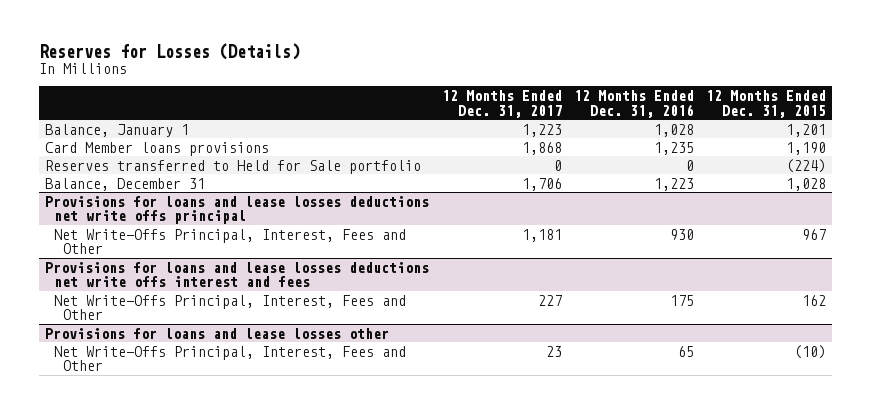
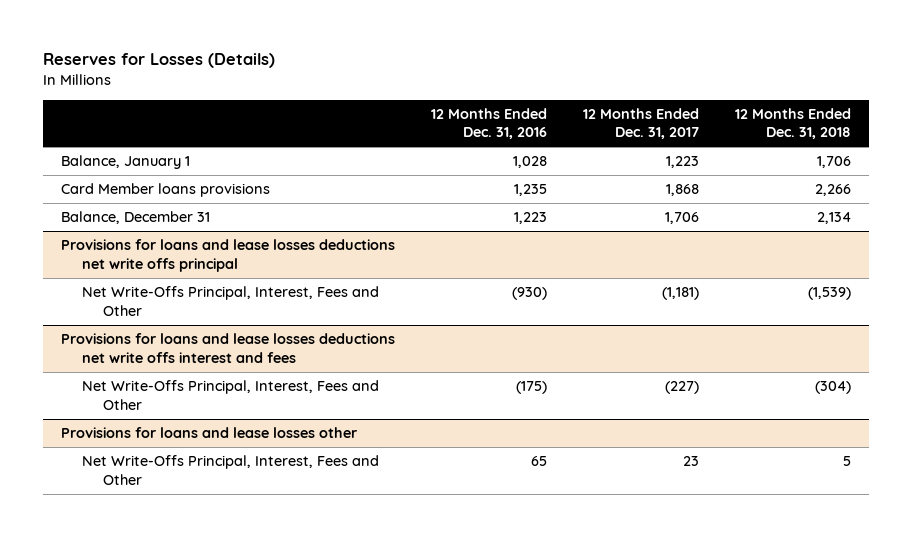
- | 12 Months Ended Dec. 31, 2017 | 12 Months Ended Dec. 31, 2016 | 12 Months Ended Dec. 31, 2015
+ | 12 Months Ended Dec. 31, 2016 | 12 Months Ended Dec. 31, 2017 | 12 Months Ended Dec. 31, 2018
- Reserves transferred to Held for Sale portfolio | 0 | 0 | (224)
@ Provisions for loans and lease losses deductions net write offs principal
- Net Write-Offs Principal, Interest, Fees and Other | 1,181 | 930 | 967
+ Net Write-Offs Principal, Interest, Fees and Other | (930) | (1,181) | (1,539)
@ Provisions for loans and lease losses deductions net write offs interest and fees
- Net Write-Offs Principal, Interest, Fees and Other | 227 | 175 | 162
+ Net Write-Offs Principal, Interest, Fees and Other | (175) | (227) | (304)

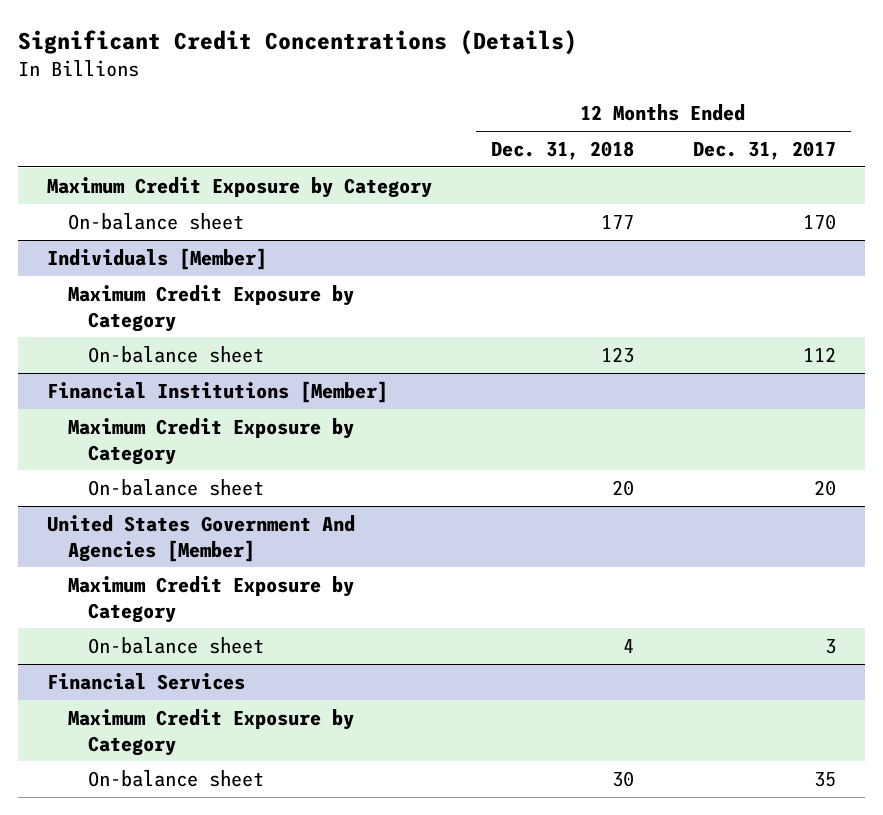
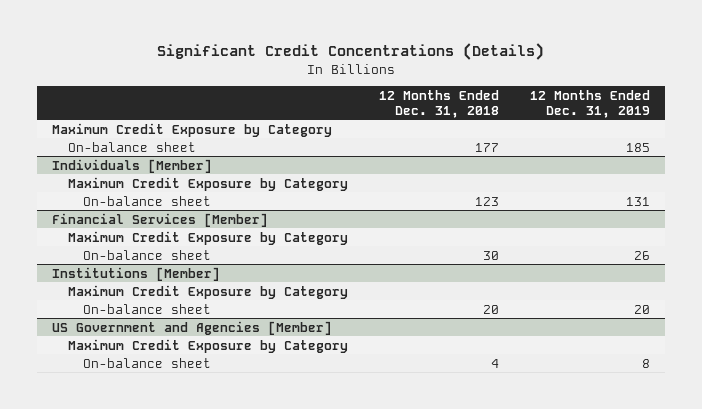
- | 12 Months Ended Dec. 31, 2018 | 12 Months Ended Dec. 31, 2017
+ | 12 Months Ended Dec. 31, 2018 | 12 Months Ended Dec. 31, 2019
- Financial Institutions [Member]
+ Financial Services [Member]
+ On-balance sheet | 30 | 26
+ Institutions [Member]
+ Maximum Credit Exposure by Category
- United States Government And Agencies [Member]
+ US Government and Agencies [Member]
- Financial Services
- Maximum Credit Exposure by Category
- On-balance sheet | 30 | 35

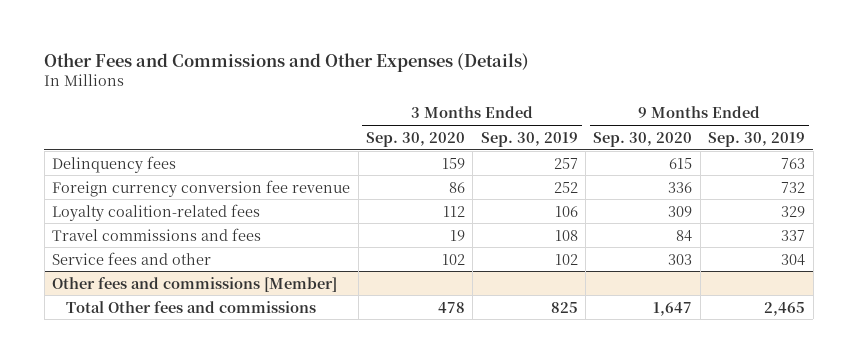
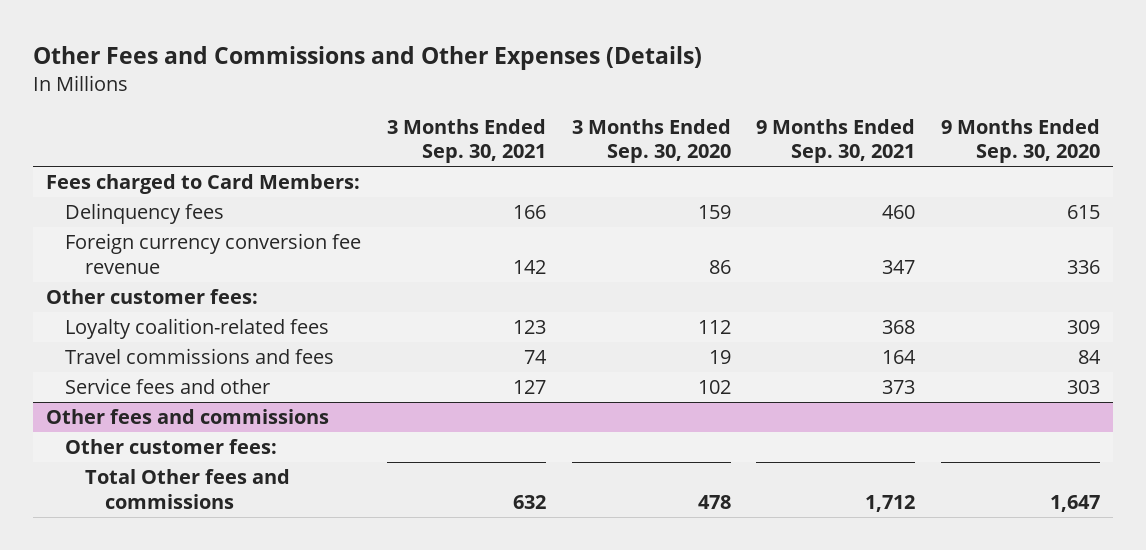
- | 3 Months Ended Sep. 30, 2020 | 3 Months Ended Sep. 30, 2019 | 9 Months Ended Sep. 30, 2020 | 9 Months Ended Sep. 30, 2019
+ | 3 Months Ended Sep. 30, 2021 | 3 Months Ended Sep. 30, 2020 | 9 Months Ended Sep. 30, 2021 | 9 Months Ended Sep. 30, 2020
+ Fees charged to Card Members:
+ Other customer fees:
- Other fees and commissions [Member]
+ Other fees and commissions
+ Other customer fees:

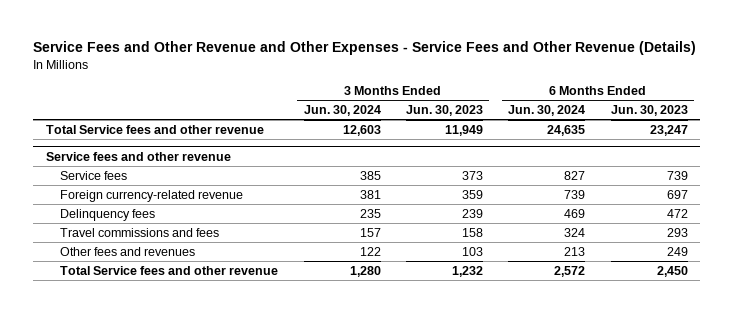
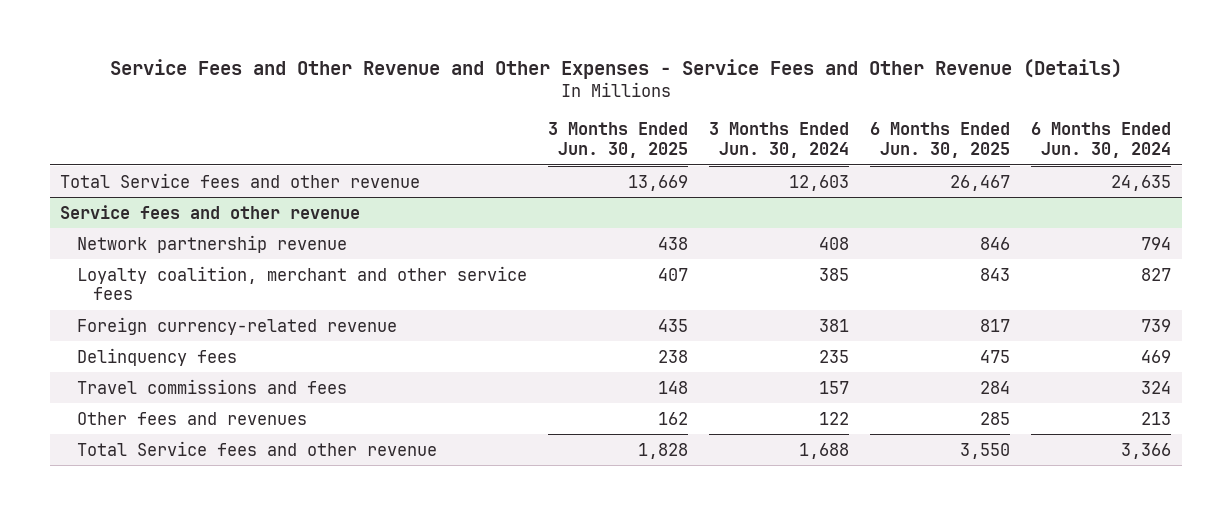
- | 3 Months Ended Jun. 30, 2024 | 3 Months Ended Jun. 30, 2023 | 6 Months Ended Jun. 30, 2024 | 6 Months Ended Jun. 30, 2023
+ | 3 Months Ended Jun. 30, 2025 | 3 Months Ended Jun. 30, 2024 | 6 Months Ended Jun. 30, 2025 | 6 Months Ended Jun. 30, 2024
@ Service fees and other revenue
- Service fees | 385 | 373 | 827 | 739
+ Network partnership revenue | 438 | 408 | 846 | 794
+ Loyalty coalition, merchant and other service fees | 407 | 385 | 843 | 827
- Total Service fees and other revenue | 1,280 | 1,232 | 2,572 | 2,450
+ Total Service fees and other revenue | 1,828 | 1,688 | 3,550 | 3,366

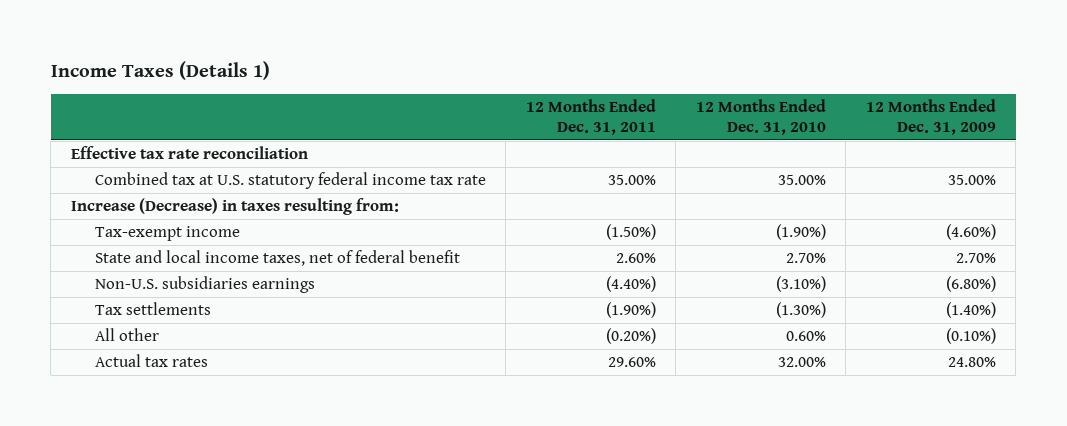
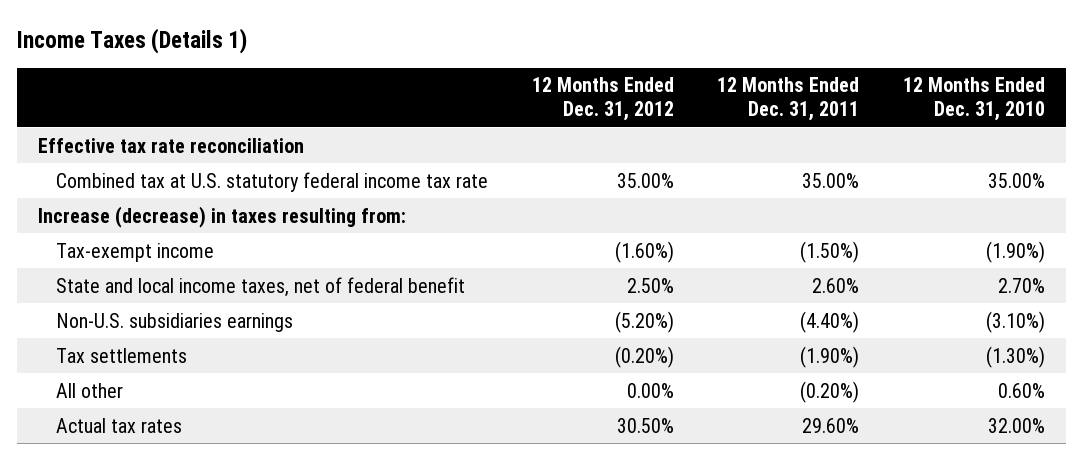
- | 12 Months Ended Dec. 31, 2011 | 12 Months Ended Dec. 31, 2010 | 12 Months Ended Dec. 31, 2009
+ | 12 Months Ended Dec. 31, 2012 | 12 Months Ended Dec. 31, 2011 | 12 Months Ended Dec. 31, 2010
- Increase (Decrease) in taxes resulting from:
+ Increase (decrease) in taxes resulting from:

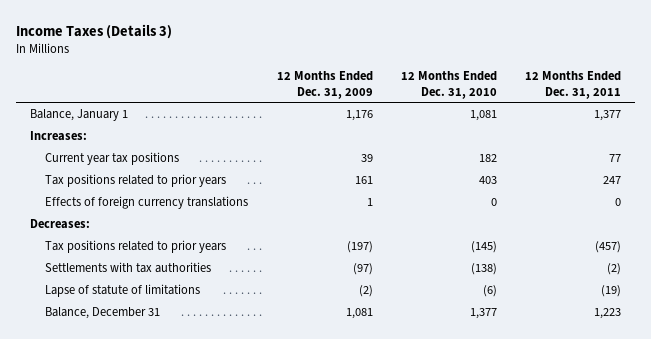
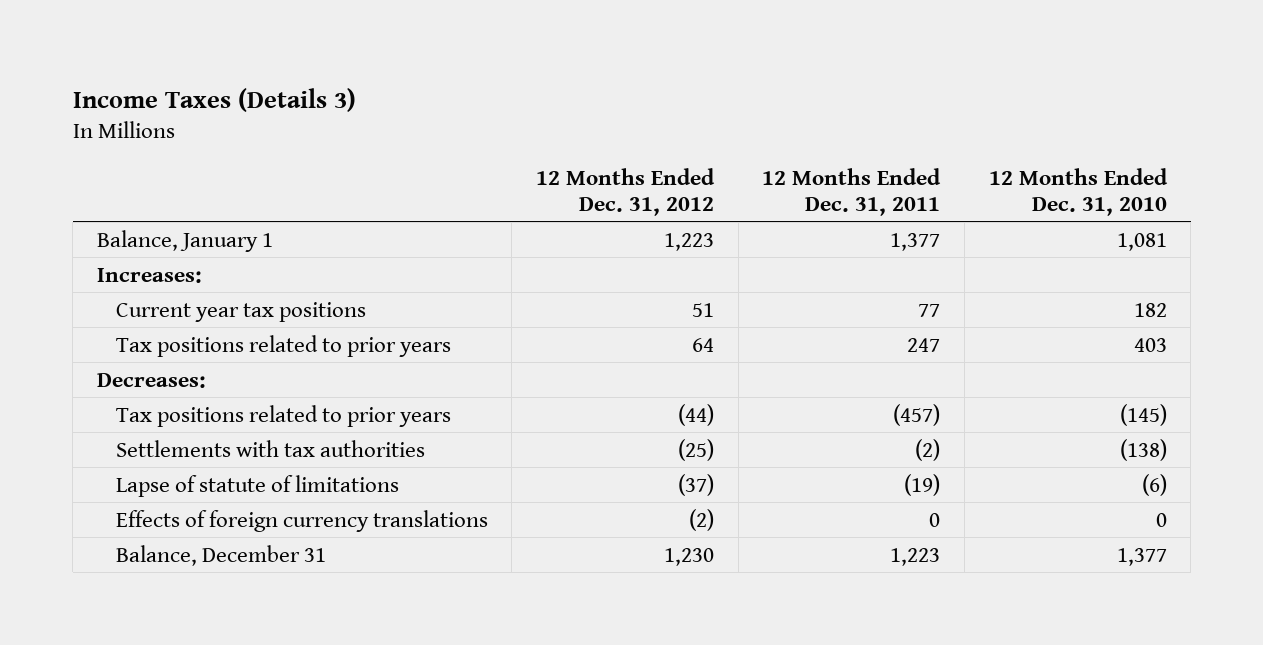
- | 12 Months Ended Dec. 31, 2009 | 12 Months Ended Dec. 31, 2010 | 12 Months Ended Dec. 31, 2011
+ | 12 Months Ended Dec. 31, 2012 | 12 Months Ended Dec. 31, 2011 | 12 Months Ended Dec. 31, 2010
moved down: Effects of foreign currency translations | (2) | 0 | 0

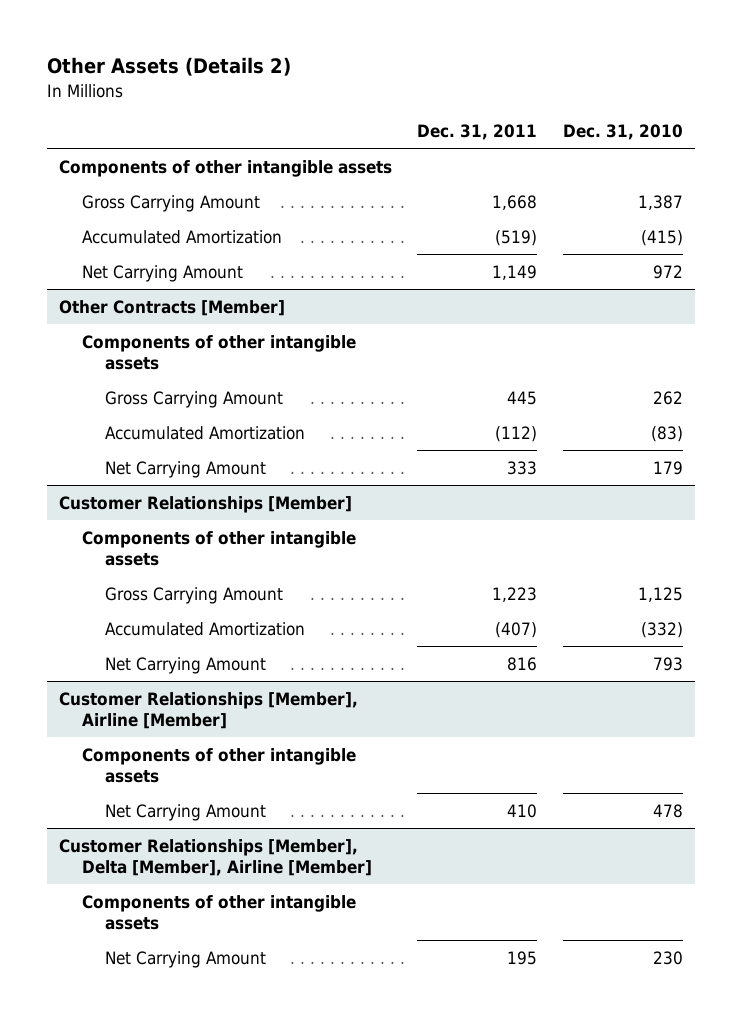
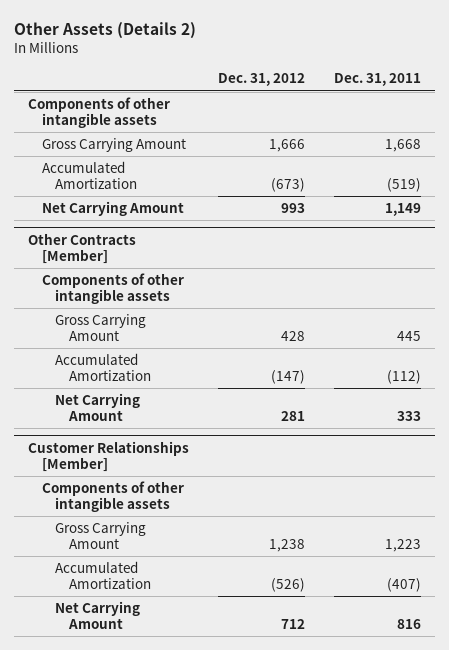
- | Dec. 31, 2011 | Dec. 31, 2010
+ | Dec. 31, 2012 | Dec. 31, 2011
- Customer Relationships [Member], Airline [Member]
- Components of other intangible assets
- Net Carrying Amount | 410 | 478
- Customer Relationships [Member], Delta [Member], Airline [Member]
- Components of other intangible assets
- Net Carrying Amount | 195 | 230

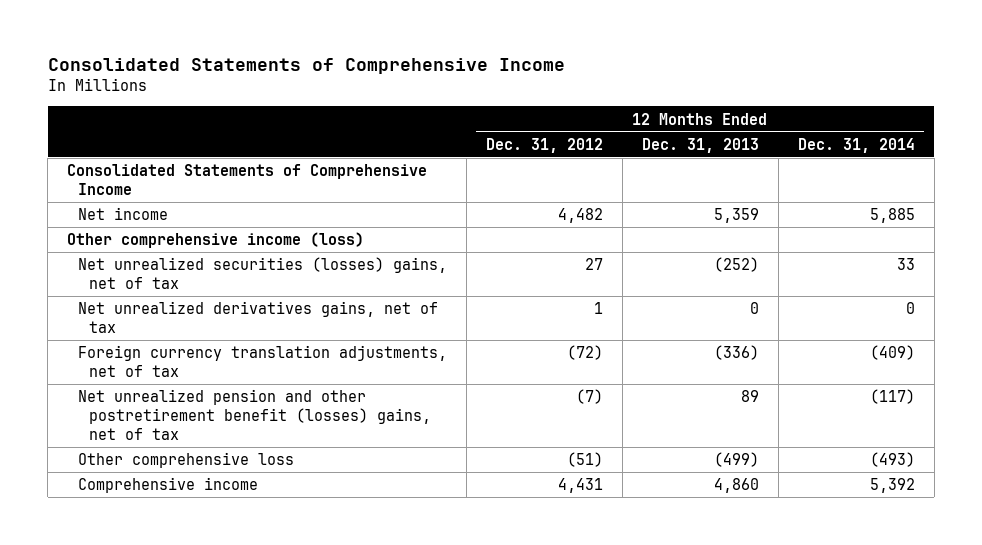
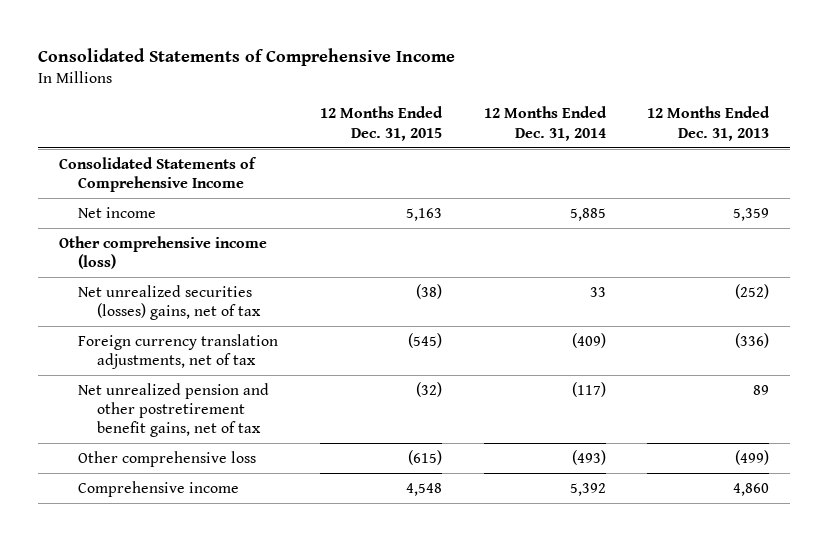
- | 12 Months Ended Dec. 31, 2012 | 12 Months Ended Dec. 31, 2013 | 12 Months Ended Dec. 31, 2014
+ | 12 Months Ended Dec. 31, 2015 | 12 Months Ended Dec. 31, 2014 | 12 Months Ended Dec. 31, 2013
- Net unrealized derivatives gains, net of tax | 1 | 0 | 0
- Net unrealized pension and other postretirement benefit (losses) gains, net of tax | (7) | 89 | (117)
+ Net unrealized pension and other postretirement benefit gains, net of tax | (32) | (117) | 89

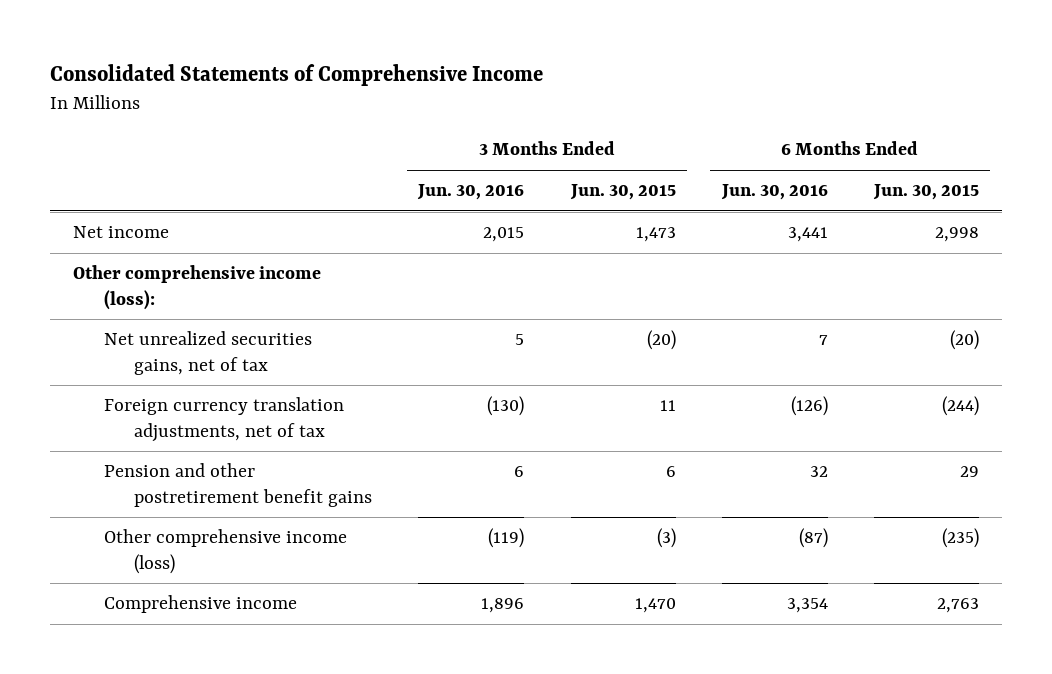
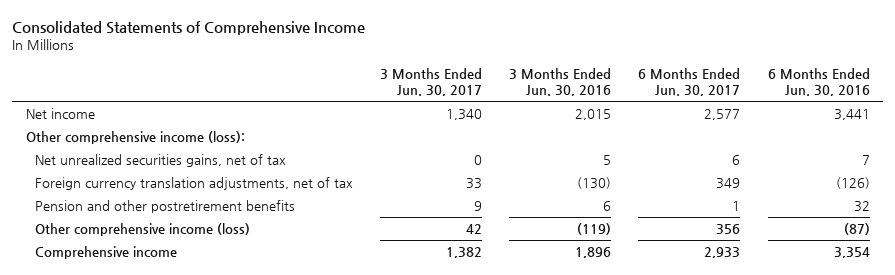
- | 3 Months Ended Jun. 30, 2016 | 3 Months Ended Jun. 30, 2015 | 6 Months Ended Jun. 30, 2016 | 6 Months Ended Jun. 30, 2015
+ | 3 Months Ended Jun. 30, 2017 | 3 Months Ended Jun. 30, 2016 | 6 Months Ended Jun. 30, 2017 | 6 Months Ended Jun. 30, 2016
- Pension and other postretirement benefit gains | 6 | 6 | 32 | 29
+ Pension and other postretirement benefits | 9 | 6 | 1 | 32

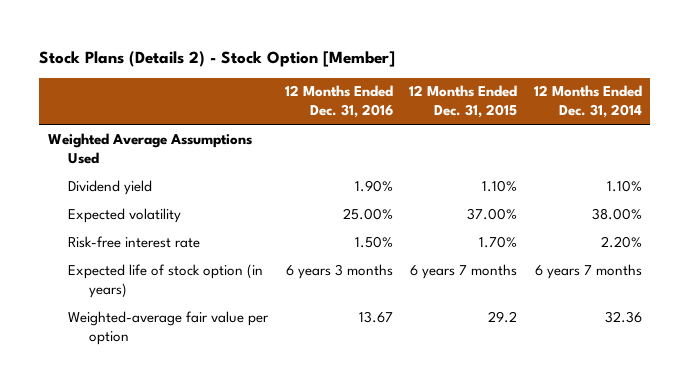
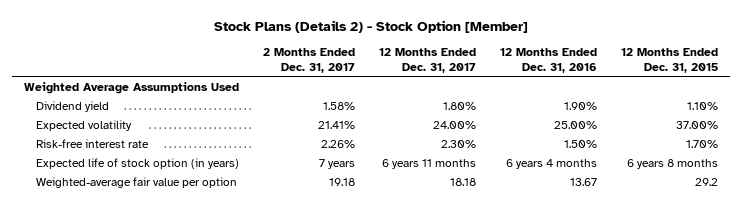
- | 12 Months Ended Dec. 31, 2016 | 12 Months Ended Dec. 31, 2015 | 12 Months Ended Dec. 31, 2014
+ | 2 Months Ended Dec. 31, 2017 | 12 Months Ended Dec. 31, 2017 | 12 Months Ended Dec. 31, 2016 | 12 Months Ended Dec. 31, 2015
- Expected life of stock option (in years) | 6 years 3 months | 6 years 7 months | 6 years 7 months
+ Expected life of stock option (in years) | 7 years | 6 years 11 months | 6 years 4 months | 6 years 8 months

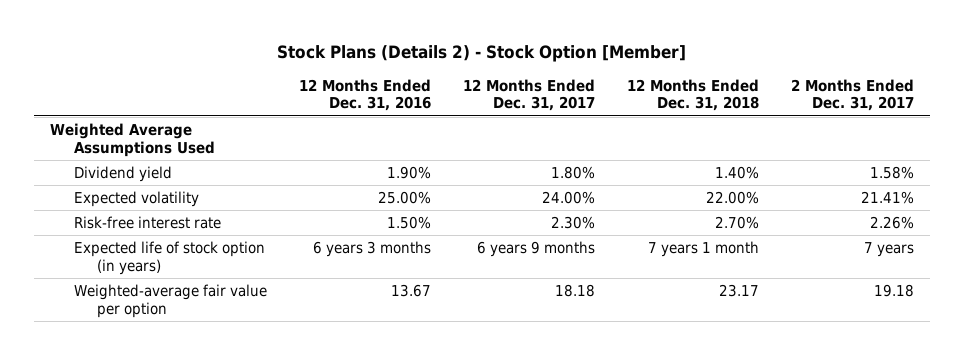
- | 2 Months Ended Dec. 31, 2017 | 12 Months Ended Dec. 31, 2017 | 12 Months Ended Dec. 31, 2016 | 12 Months Ended Dec. 31, 2015
+ | 12 Months Ended Dec. 31, 2016 | 12 Months Ended Dec. 31, 2017 | 12 Months Ended Dec. 31, 2018 | 2 Months Ended Dec. 31, 2017
- Expected life of stock option (in years) | 7 years | 6 years 11 months | 6 years 4 months | 6 years 8 months
+ Expected life of stock option (in years) | 6 years 3 months | 6 years 9 months | 7 years 1 month | 7 years

